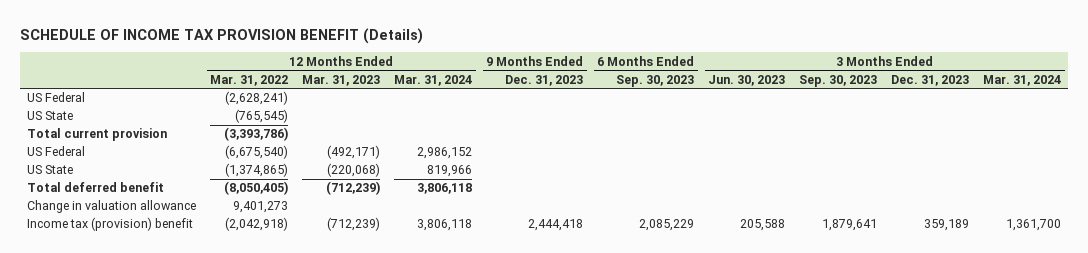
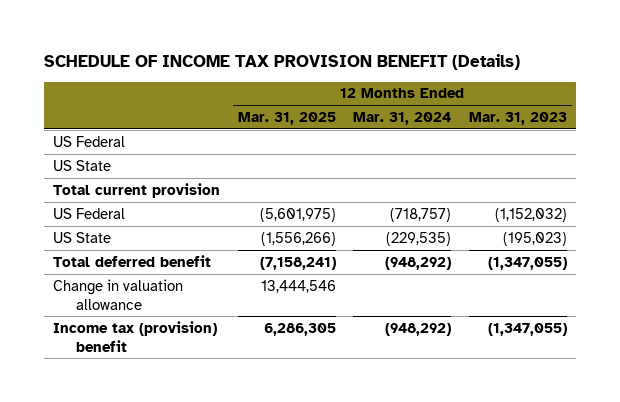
- | 12 Months Ended Mar. 31, 2022 | 12 Months Ended Mar. 31, 2023 | 12 Months Ended Mar. 31, 2024 | 9 Months Ended Dec. 31, 2023 | 6 Months Ended Sep. 30, 2023 | 3 Months Ended Jun. 30, 2023 | 3 Months Ended Sep. 30, 2023 | 3 Months Ended Dec. 31, 2023 | 3 Months Ended Mar. 31, 2024
+ | 12 Months Ended Mar. 31, 2025 | 12 Months Ended Mar. 31, 2024 | 12 Months Ended Mar. 31, 2023
- US Federal | (6,675,540) | (492,171) | 2,986,152 | | | | | |
- US State | (1,374,865) | (220,068) | 819,966 | | | | | |
- Total deferred benefit | (8,050,405) | (712,239) | 3,806,118 | | | | | |
+ US Federal | (5,601,975) | (718,757) | (1,152,032)
+ US State | (1,556,266) | (229,535) | (195,023)
+ Total deferred benefit | (7,158,241) | (948,292) | (1,347,055)
- Income tax (provision) benefit | (2,042,918) | (712,239) | 3,806,118 | 2,444,418 | 2,085,229 | 205,588 | 1,879,641 | 359,189 | 1,361,700
+ Income tax (provision) benefit | 6,286,305 | (948,292) | (1,347,055)

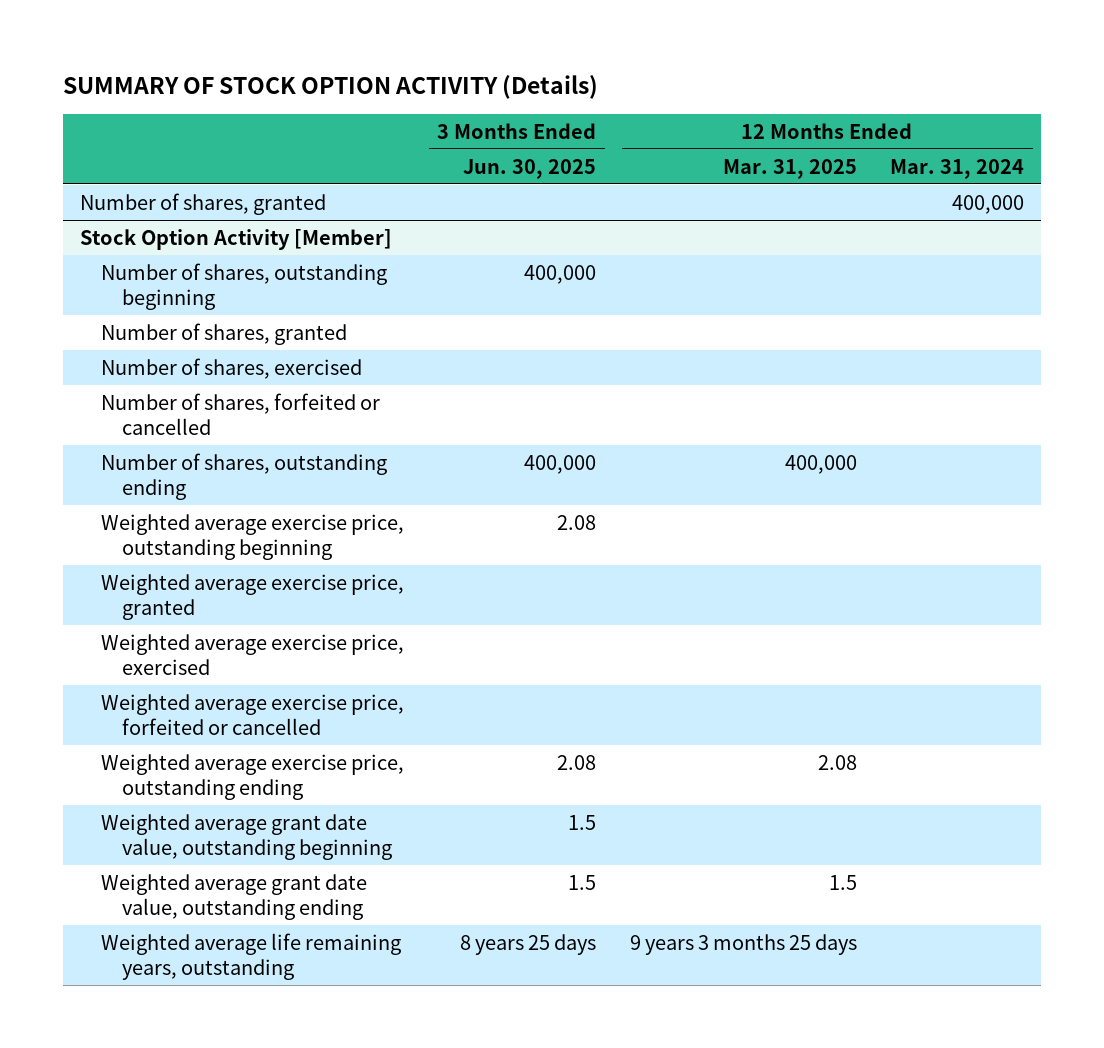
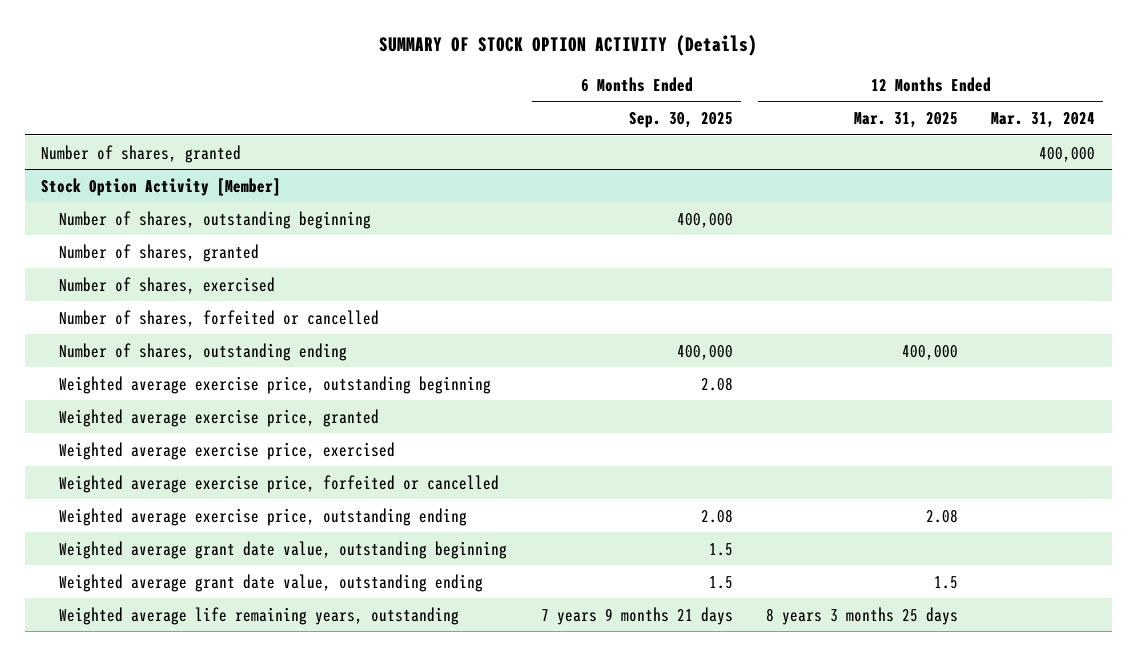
- | 3 Months Ended Jun. 30, 2025 | 12 Months Ended Mar. 31, 2025 | 12 Months Ended Mar. 31, 2024
+ | 6 Months Ended Sep. 30, 2025 | 12 Months Ended Mar. 31, 2025 | 12 Months Ended Mar. 31, 2024
@ Stock Option Activity [Member]
- Weighted average life remaining years, outstanding | 8 years 25 days | 9 years 3 months 25 days |
+ Weighted average life remaining years, outstanding | 7 years 9 months 21 days | 8 years 3 months 25 days |

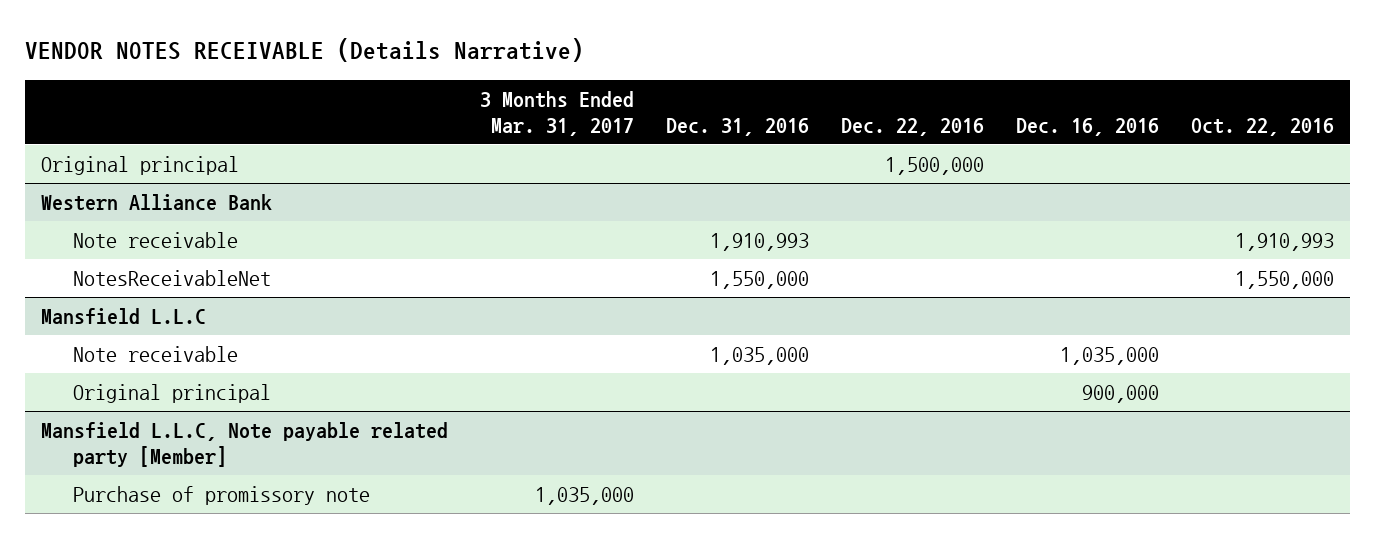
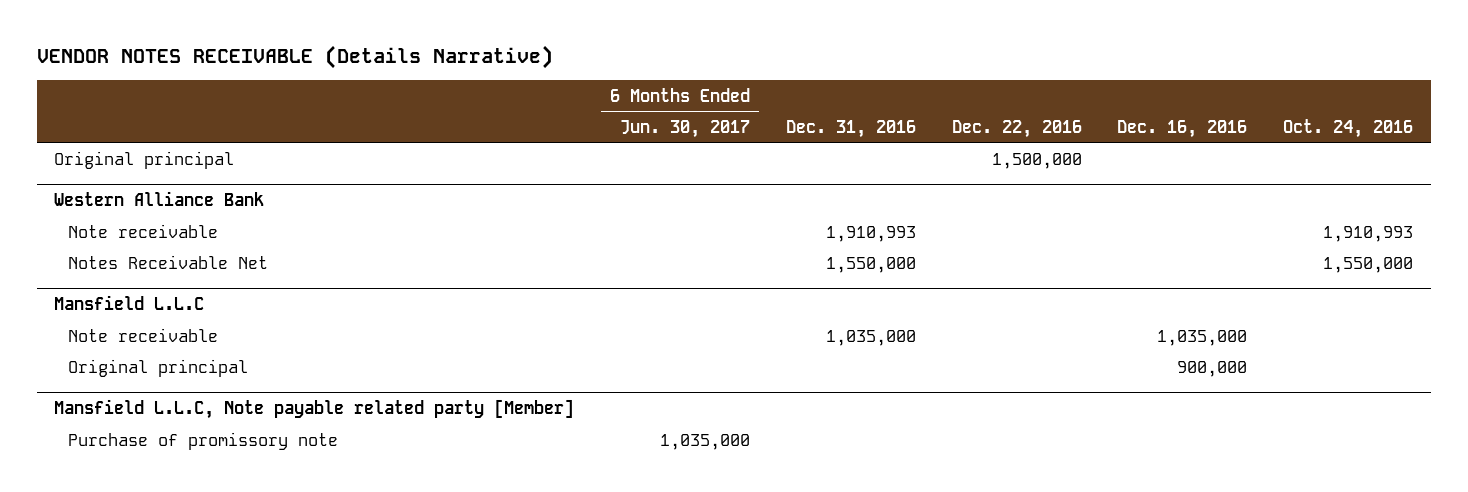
- | 3 Months Ended Mar. 31, 2017 | Dec. 31, 2016 | Dec. 22, 2016 | Dec. 16, 2016 | Oct. 22, 2016
+ | 6 Months Ended Jun. 30, 2017 | Dec. 31, 2016 | Dec. 22, 2016 | Dec. 16, 2016 | Oct. 24, 2016
@ Western Alliance Bank
- NotesReceivableNet | | 1,550,000 | | | 1,550,000
+ Notes Receivable Net | | 1,550,000 | | | 1,550,000

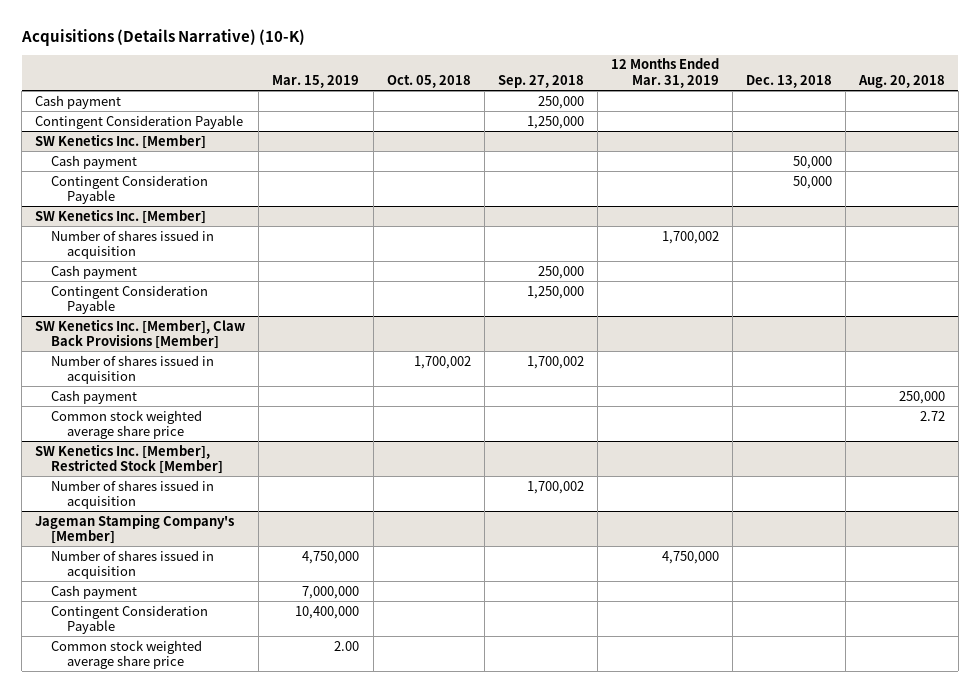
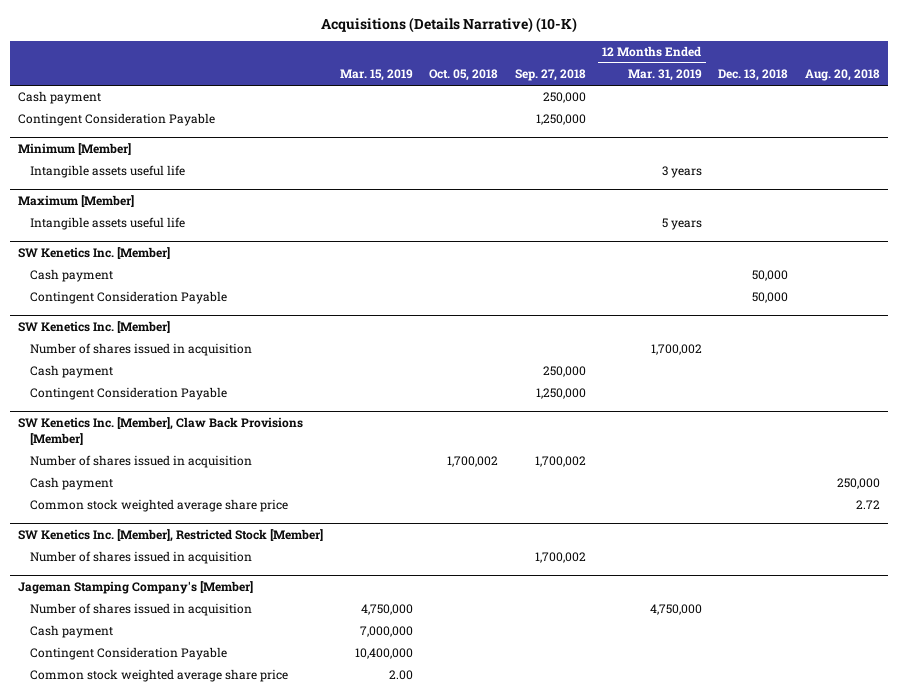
+ Minimum [Member]
+ Intangible assets useful life | | | | 3 years | |
+ Maximum [Member]
+ Intangible assets useful life | | | | 5 years | |

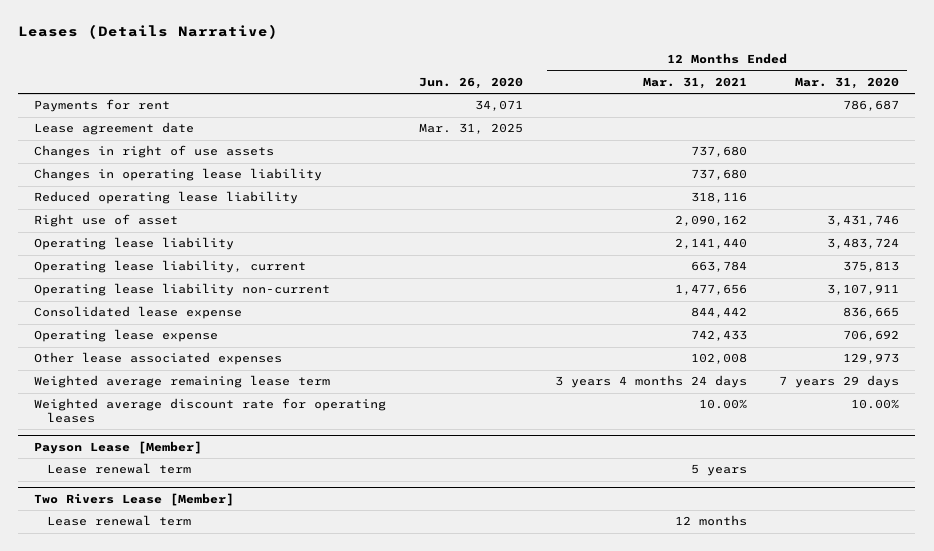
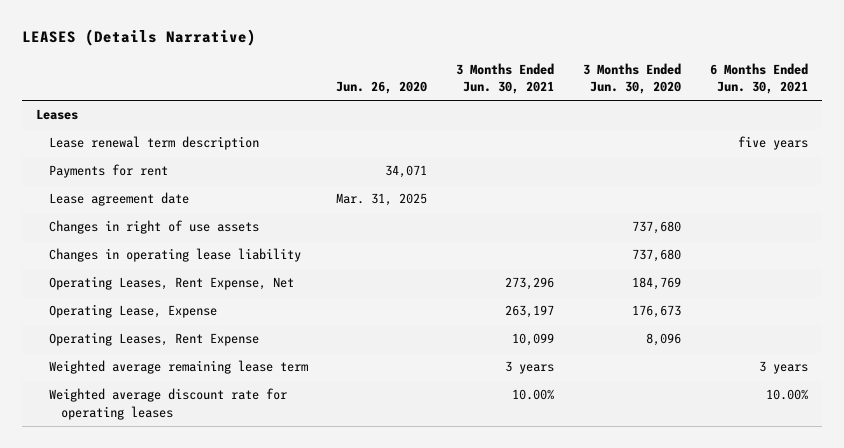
- Leases (Details Narrative)
+ LEASES (Details Narrative)
- | Jun. 26, 2020 | 12 Months Ended Mar. 31, 2021 | 12 Months Ended Mar. 31, 2020
+ | Jun. 26, 2020 | 3 Months Ended Jun. 30, 2021 | 3 Months Ended Jun. 30, 2020 | 6 Months Ended Jun. 30, 2021
+ Leases
+ Lease renewal term description | | | | five years
- Reduced operating lease liability | | 318,116 |
- Right use of asset | | 2,090,162 | 3,431,746
- Operating lease liability | | 2,141,440 | 3,483,724
- Operating lease liability, current | | 663,784 | 375,813
- Operating lease liability non-current | | 1,477,656 | 3,107,911
- Consolidated lease expense | | 844,442 | 836,665
- Operating lease expense | | 742,433 | 706,692
- Other lease associated expenses | | 102,008 | 129,973
+ Operating Leases, Rent Expense, Net | | 273,296 | 184,769 |
+ Operating Lease, Expense | | 263,197 | 176,673 |
+ Operating Leases, Rent Expense | | 10,099 | 8,096 |
- Payson Lease [Member]
- Lease renewal term | | 5 years |
- Two Rivers Lease [Member]
- Lease renewal term | | 12 months |

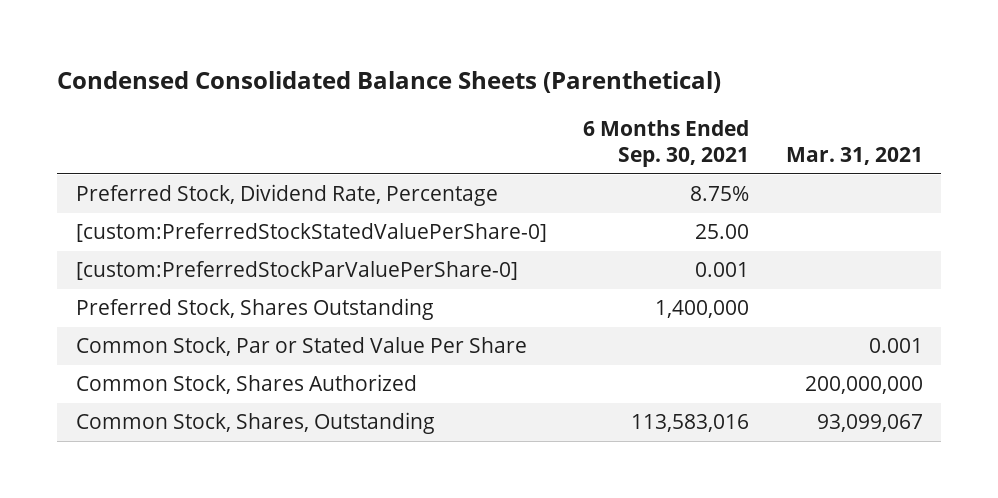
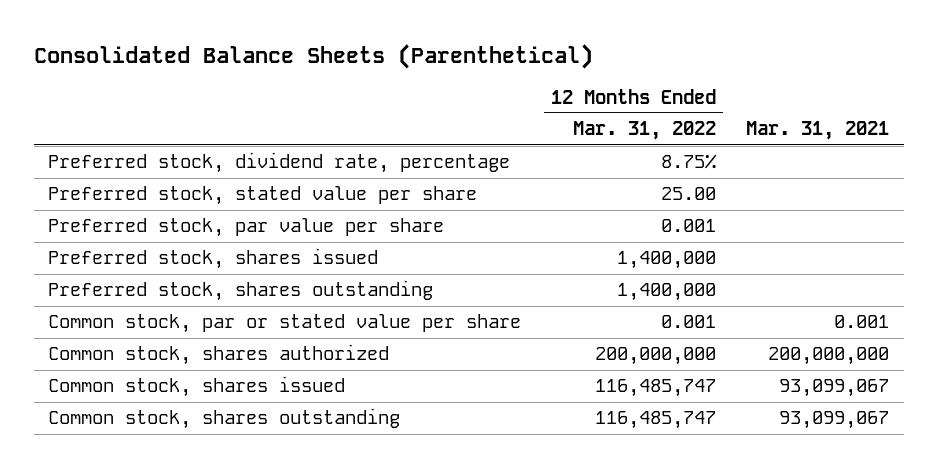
- Condensed Consolidated Balance Sheets (Parenthetical)
+ Consolidated Balance Sheets (Parenthetical)
- | 6 Months Ended Sep. 30, 2021 | Mar. 31, 2021
+ | 12 Months Ended Mar. 31, 2022 | Mar. 31, 2021
- Preferred Stock, Dividend Rate, Percentage | 8.75% |
- [custom:PreferredStockStatedValuePerShare-0] | 25.00 |
- [custom:PreferredStockParValuePerShare-0] | 0.001 |
- Preferred Stock, Shares Outstanding | 1,400,000 |
- Common Stock, Par or Stated Value Per Share | | 0.001
- Common Stock, Shares Authorized | | 200,000,000
- Common Stock, Shares, Outstanding | 113,583,016 | 93,099,067
+ Preferred stock, dividend rate, percentage | 8.75% |
+ Preferred stock, stated value per share | 25.00 |
+ Preferred stock, par value per share | 0.001 |
+ Preferred stock, shares issued | 1,400,000 |
+ Preferred stock, shares outstanding | 1,400,000 |
+ Common stock, par or stated value per share | 0.001 | 0.001
+ Common stock, shares authorized | 200,000,000 | 200,000,000
+ Common stock, shares issued | 116,485,747 | 93,099,067
+ Common stock, shares outstanding | 116,485,747 | 93,099,067

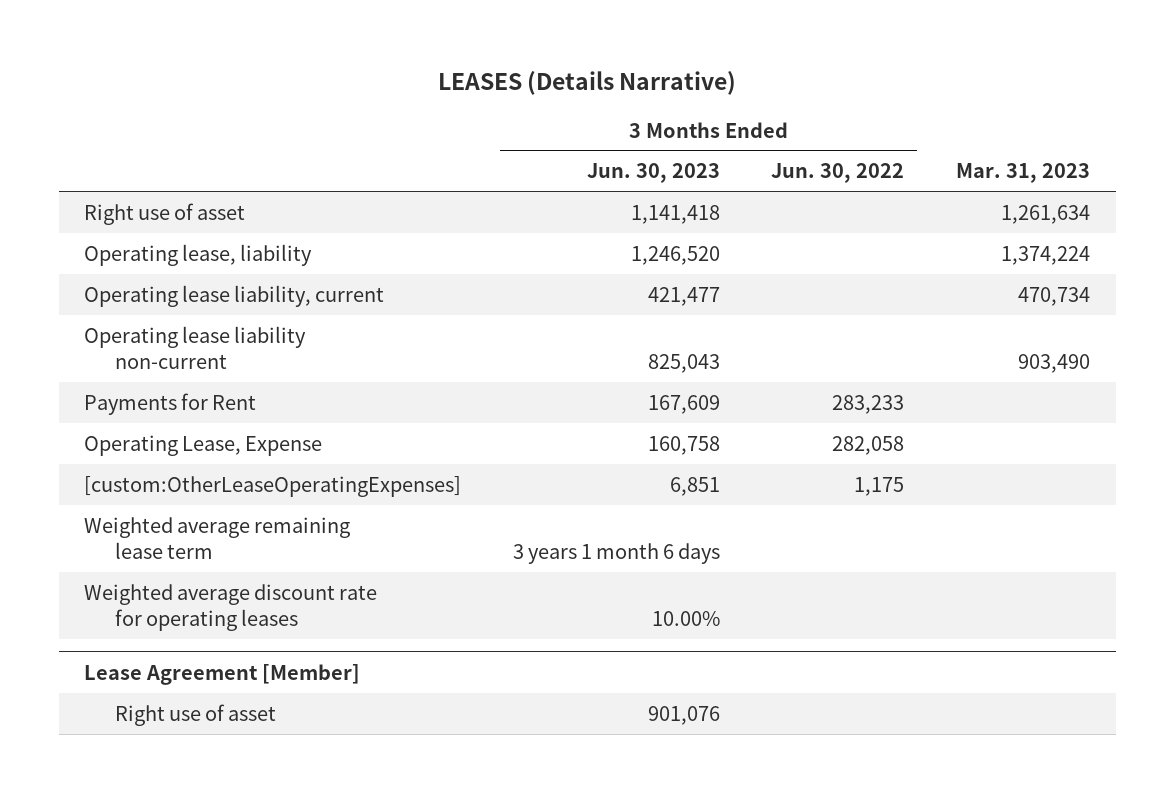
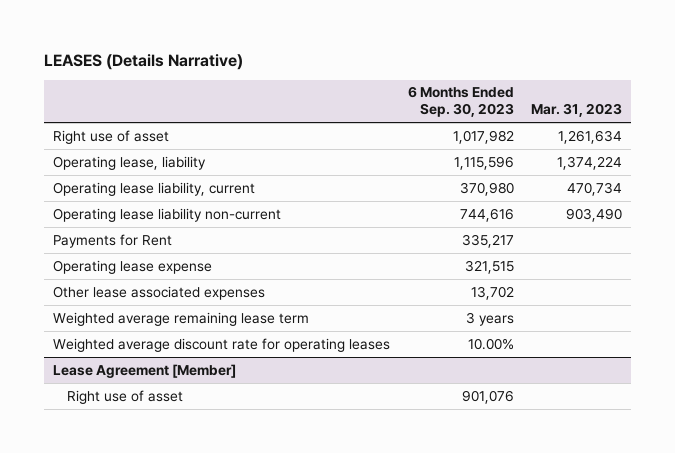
- | 3 Months Ended Jun. 30, 2023 | 3 Months Ended Jun. 30, 2022 | Mar. 31, 2023
+ | 6 Months Ended Sep. 30, 2023 | Mar. 31, 2023
- Operating Lease, Expense | 160,758 | 282,058 |
- [custom:OtherLeaseOperatingExpenses] | 6,851 | 1,175 |
+ Operating lease expense | 321,515 |
+ Other lease associated expenses | 13,702 |

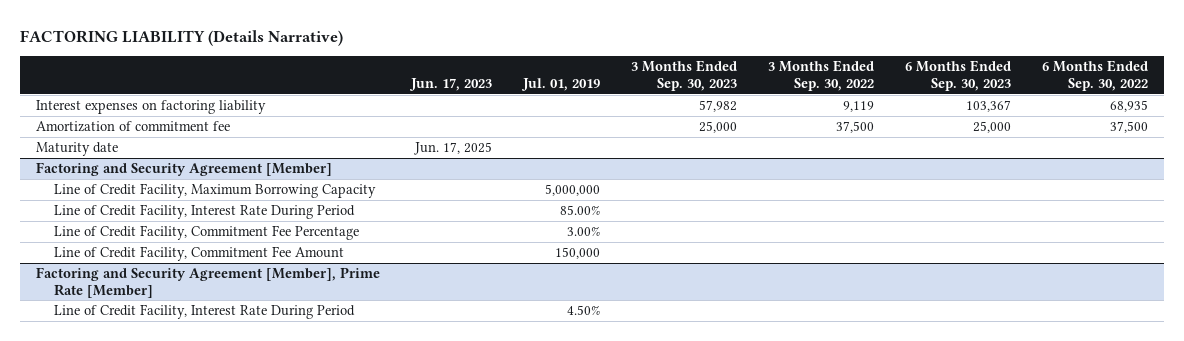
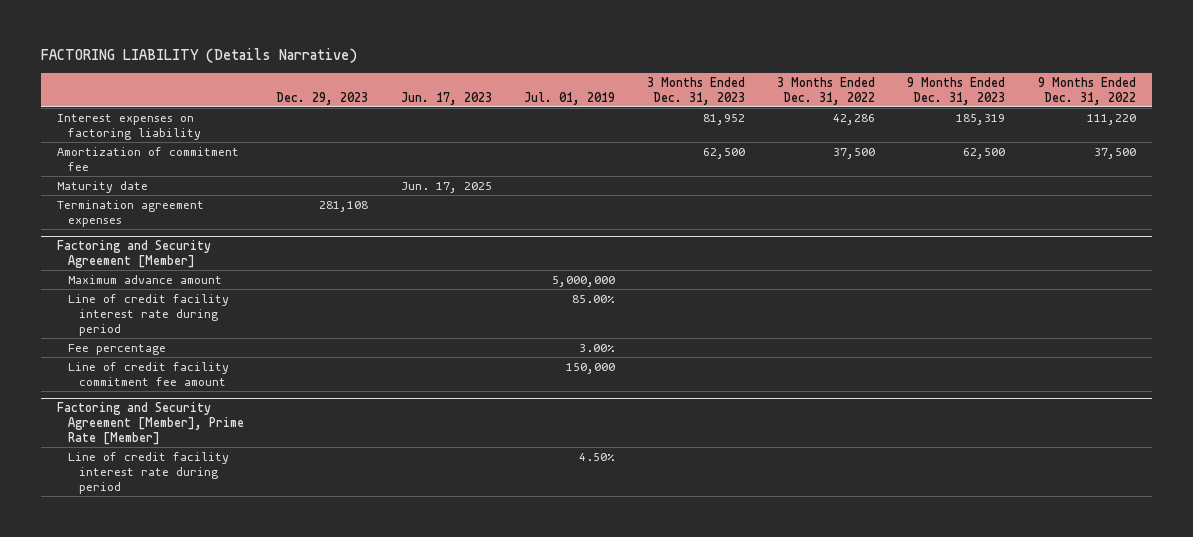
- | Jun. 17, 2023 | Jul. 01, 2019 | 3 Months Ended Sep. 30, 2023 | 3 Months Ended Sep. 30, 2022 | 6 Months Ended Sep. 30, 2023 | 6 Months Ended Sep. 30, 2022
+ | Dec. 29, 2023 | Jun. 17, 2023 | Jul. 01, 2019 | 3 Months Ended Dec. 31, 2023 | 3 Months Ended Dec. 31, 2022 | 9 Months Ended Dec. 31, 2023 | 9 Months Ended Dec. 31, 2022
+ Termination agreement expenses | 281,108 | | | | | |
@ Factoring and Security Agreement [Member]
- Line of Credit Facility, Maximum Borrowing Capacity | | 5,000,000 | | | |
- Line of Credit Facility, Interest Rate During Period | | 85.00% | | | |
- Line of Credit Facility, Commitment Fee Percentage | | 3.00% | | | |
- Line of Credit Facility, Commitment Fee Amount | | 150,000 | | | |
+ Maximum advance amount | | | 5,000,000 | | | |
+ Line of credit facility interest rate during period | | | 85.00% | | | |
+ Fee percentage | | | 3.00% | | | |
+ Line of credit facility commitment fee amount | | | 150,000 | | | |
@ Factoring and Security Agreement [Member], Prime Rate [Member]
- Line of Credit Facility, Interest Rate During Period | | 4.50% | | | |
+ Line of credit facility interest rate during period | | | 4.50% | | | |

